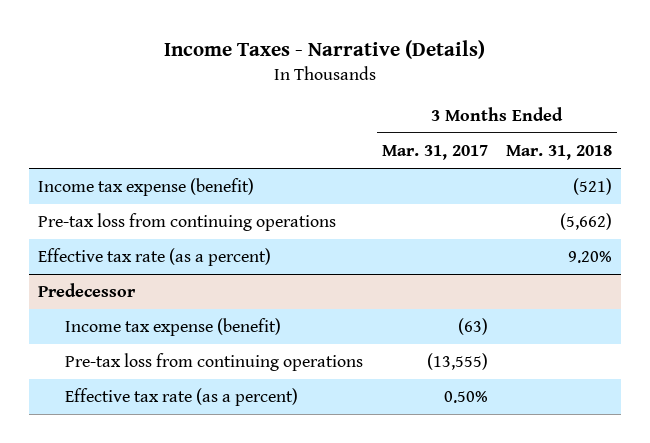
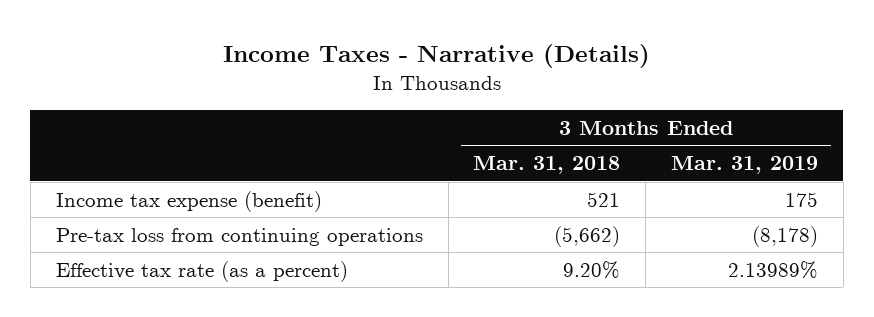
- | 3 Months Ended Mar. 31, 2017 | 3 Months Ended Mar. 31, 2018
+ | 3 Months Ended Mar. 31, 2018 | 3 Months Ended Mar. 31, 2019
- Income tax expense (benefit) | | (521)
+ Income tax expense (benefit) | 521 | 175
- Predecessor
- Income tax expense (benefit) | (63) |
- Pre-tax loss from continuing operations | (13,555) |
- Effective tax rate (as a percent) | 0.50% |

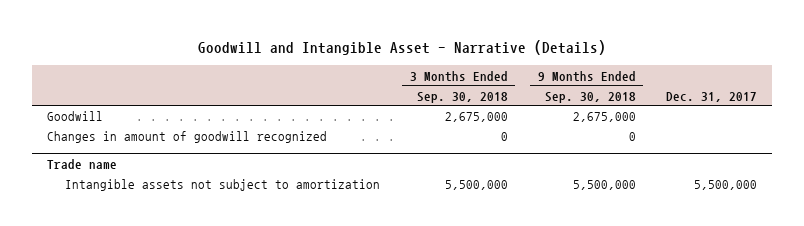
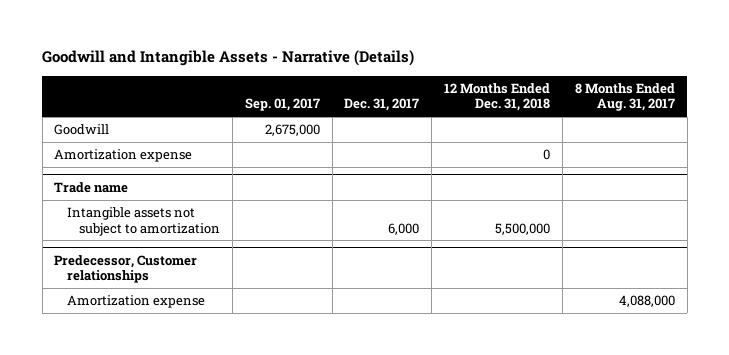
- Goodwill and Intangible Asset - Narrative (Details)
+ Goodwill and Intangible Assets - Narrative (Details)
- | 3 Months Ended Sep. 30, 2018 | 9 Months Ended Sep. 30, 2018 | Dec. 31, 2017
+ | Sep. 01, 2017 | Dec. 31, 2017 | 12 Months Ended Dec. 31, 2018 | 8 Months Ended Aug. 31, 2017
- Changes in amount of goodwill recognized | 0 | 0 |
+ Amortization expense | | | 0 |
@ Trade name
- Intangible assets not subject to amortization | 5,500,000 | 5,500,000 | 5,500,000
+ Intangible assets not subject to amortization | | 6,000 | 5,500,000 |
+ Predecessor, Customer relationships
+ Amortization expense | | | | 4,088,000

